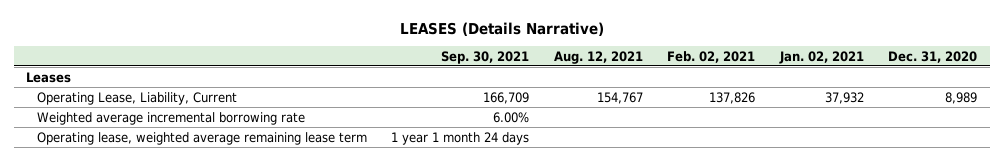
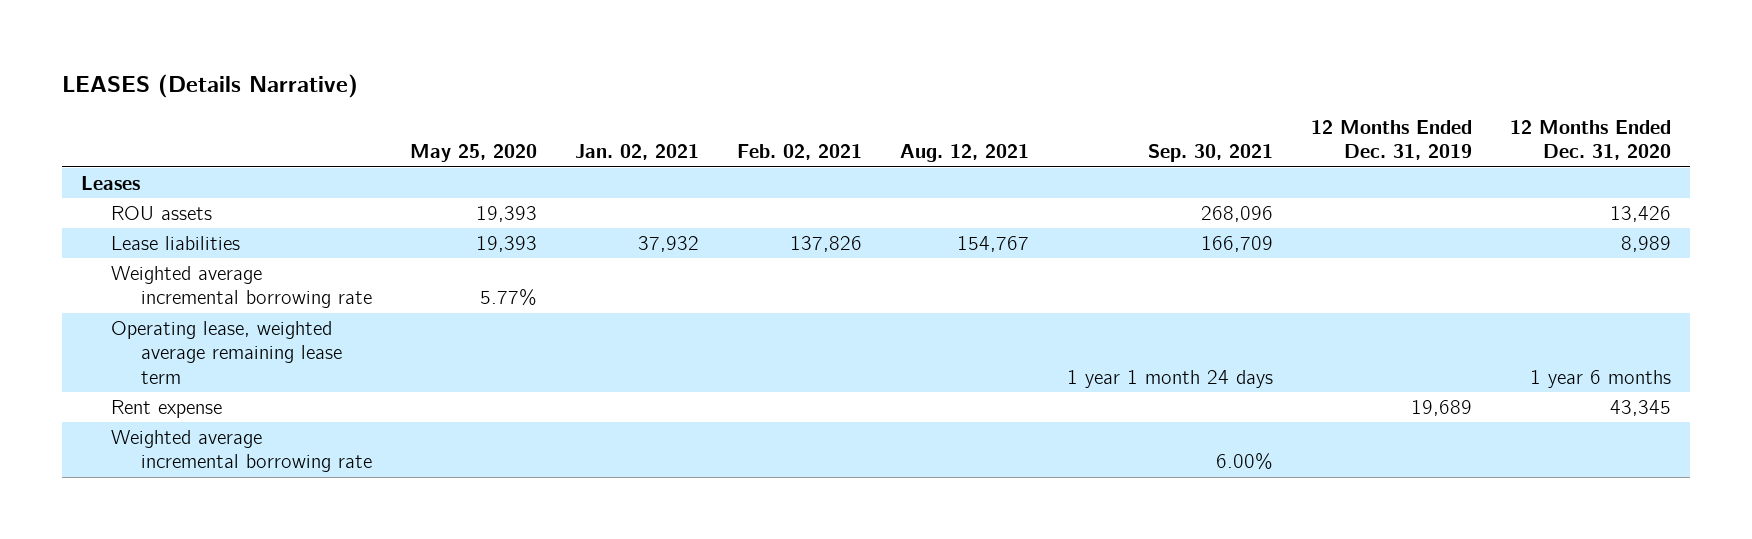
- | Sep. 30, 2021 | Aug. 12, 2021 | Feb. 02, 2021 | Jan. 02, 2021 | Dec. 31, 2020
+ | May 25, 2020 | Jan. 02, 2021 | Feb. 02, 2021 | Aug. 12, 2021 | Sep. 30, 2021 | 12 Months Ended Dec. 31, 2019 | 12 Months Ended Dec. 31, 2020
- Operating Lease, Liability, Current | 166,709 | 154,767 | 137,826 | 37,932 | 8,989
+ ROU assets | 19,393 | | | | 268,096 | | 13,426
+ Lease liabilities | 19,393 | 37,932 | 137,826 | 154,767 | 166,709 | | 8,989
+ Weighted average incremental borrowing rate | 5.77% | | | | | |
+ Rent expense | | | | | | 19,689 | 43,345
moved down: Weighted average incremental borrowing rate | | | | | 6.00% | |

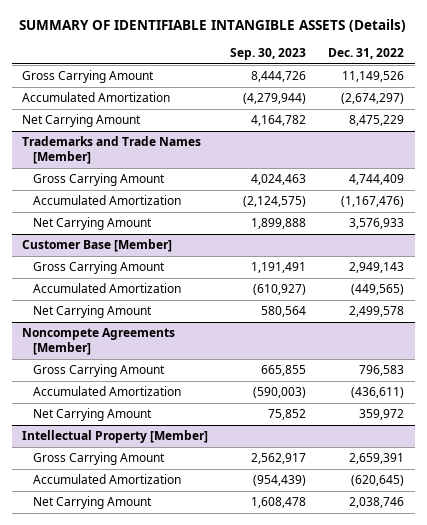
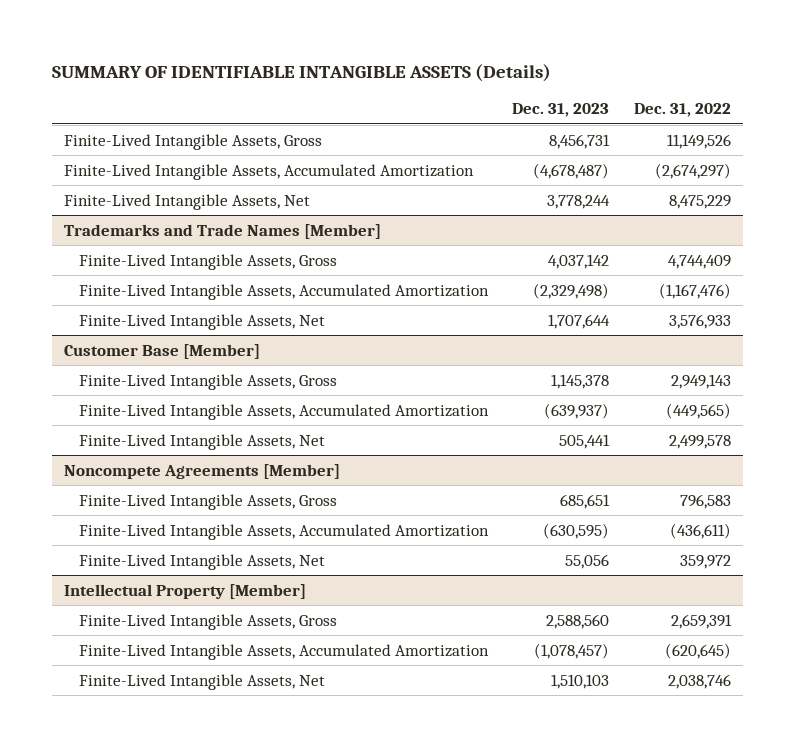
- | Sep. 30, 2023 | Dec. 31, 2022
+ | Dec. 31, 2023 | Dec. 31, 2022
- Gross Carrying Amount | 8,444,726 | 11,149,526
- Accumulated Amortization | (4,279,944) | (2,674,297)
- Net Carrying Amount | 4,164,782 | 8,475,229
+ Finite-Lived Intangible Assets, Gross | 8,456,731 | 11,149,526
+ Finite-Lived Intangible Assets, Accumulated Amortization | (4,678,487) | (2,674,297)
+ Finite-Lived Intangible Assets, Net | 3,778,244 | 8,475,229
@ Trademarks and Trade Names [Member]
- Gross Carrying Amount | 4,024,463 | 4,744,409
- Accumulated Amortization | (2,124,575) | (1,167,476)
- Net Carrying Amount | 1,899,888 | 3,576,933
+ Finite-Lived Intangible Assets, Gross | 4,037,142 | 4,744,409
+ Finite-Lived Intangible Assets, Accumulated Amortization | (2,329,498) | (1,167,476)
+ Finite-Lived Intangible Assets, Net | 1,707,644 | 3,576,933
@ Customer Base [Member]
- Gross Carrying Amount | 1,191,491 | 2,949,143
- Accumulated Amortization | (610,927) | (449,565)
- Net Carrying Amount | 580,564 | 2,499,578
+ Finite-Lived Intangible Assets, Gross | 1,145,378 | 2,949,143
+ Finite-Lived Intangible Assets, Accumulated Amortization | (639,937) | (449,565)
+ Finite-Lived Intangible Assets, Net | 505,441 | 2,499,578
@ Noncompete Agreements [Member]
- Gross Carrying Amount | 665,855 | 796,583
- Accumulated Amortization | (590,003) | (436,611)
- Net Carrying Amount | 75,852 | 359,972
+ Finite-Lived Intangible Assets, Gross | 685,651 | 796,583
+ Finite-Lived Intangible Assets, Accumulated Amortization | (630,595) | (436,611)
+ Finite-Lived Intangible Assets, Net | 55,056 | 359,972
@ Intellectual Property [Member]
- Gross Carrying Amount | 2,562,917 | 2,659,391
- Accumulated Amortization | (954,439) | (620,645)
- Net Carrying Amount | 1,608,478 | 2,038,746
+ Finite-Lived Intangible Assets, Gross | 2,588,560 | 2,659,391
+ Finite-Lived Intangible Assets, Accumulated Amortization | (1,078,457) | (620,645)
+ Finite-Lived Intangible Assets, Net | 1,510,103 | 2,038,746

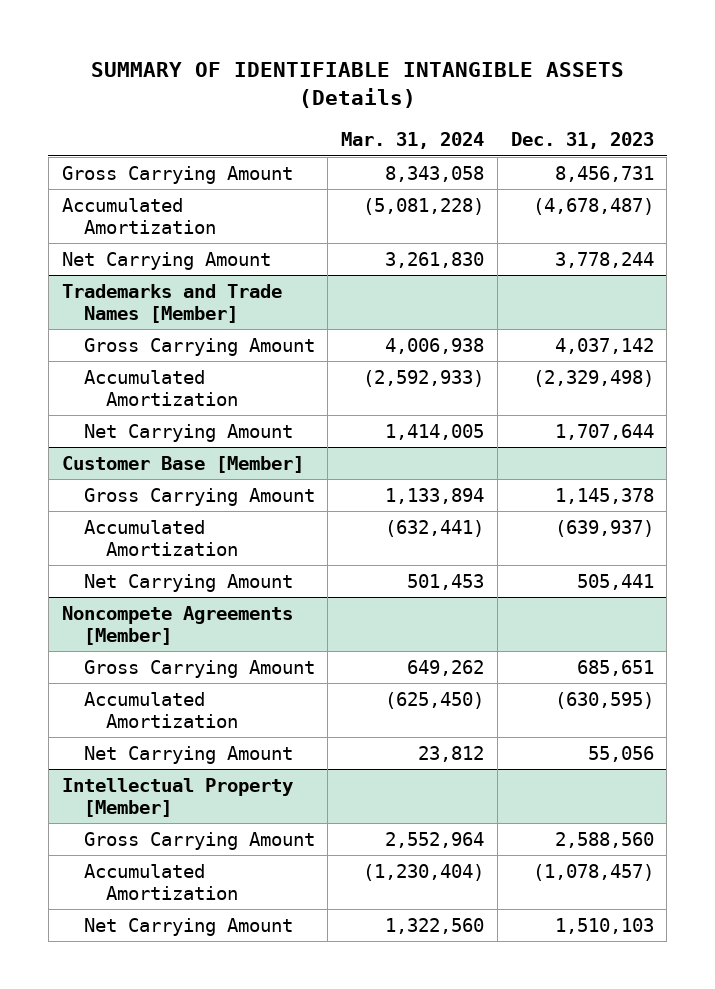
- | Dec. 31, 2023 | Dec. 31, 2022
+ | Mar. 31, 2024 | Dec. 31, 2023
- Finite-Lived Intangible Assets, Gross | 8,456,731 | 11,149,526
- Finite-Lived Intangible Assets, Accumulated Amortization | (4,678,487) | (2,674,297)
- Finite-Lived Intangible Assets, Net | 3,778,244 | 8,475,229
+ Gross Carrying Amount | 8,343,058 | 8,456,731
+ Accumulated Amortization | (5,081,228) | (4,678,487)
+ Net Carrying Amount | 3,261,830 | 3,778,244
@ Trademarks and Trade Names [Member]
- Finite-Lived Intangible Assets, Gross | 4,037,142 | 4,744,409
- Finite-Lived Intangible Assets, Accumulated Amortization | (2,329,498) | (1,167,476)
- Finite-Lived Intangible Assets, Net | 1,707,644 | 3,576,933
+ Gross Carrying Amount | 4,006,938 | 4,037,142
+ Accumulated Amortization | (2,592,933) | (2,329,498)
+ Net Carrying Amount | 1,414,005 | 1,707,644
@ Customer Base [Member]
- Finite-Lived Intangible Assets, Gross | 1,145,378 | 2,949,143
- Finite-Lived Intangible Assets, Accumulated Amortization | (639,937) | (449,565)
- Finite-Lived Intangible Assets, Net | 505,441 | 2,499,578
+ Gross Carrying Amount | 1,133,894 | 1,145,378
+ Accumulated Amortization | (632,441) | (639,937)
+ Net Carrying Amount | 501,453 | 505,441
@ Noncompete Agreements [Member]
- Finite-Lived Intangible Assets, Gross | 685,651 | 796,583
- Finite-Lived Intangible Assets, Accumulated Amortization | (630,595) | (436,611)
- Finite-Lived Intangible Assets, Net | 55,056 | 359,972
+ Gross Carrying Amount | 649,262 | 685,651
+ Accumulated Amortization | (625,450) | (630,595)
+ Net Carrying Amount | 23,812 | 55,056
@ Intellectual Property [Member]
- Finite-Lived Intangible Assets, Gross | 2,588,560 | 2,659,391
- Finite-Lived Intangible Assets, Accumulated Amortization | (1,078,457) | (620,645)
- Finite-Lived Intangible Assets, Net | 1,510,103 | 2,038,746
+ Gross Carrying Amount | 2,552,964 | 2,588,560
+ Accumulated Amortization | (1,230,404) | (1,078,457)
+ Net Carrying Amount | 1,322,560 | 1,510,103

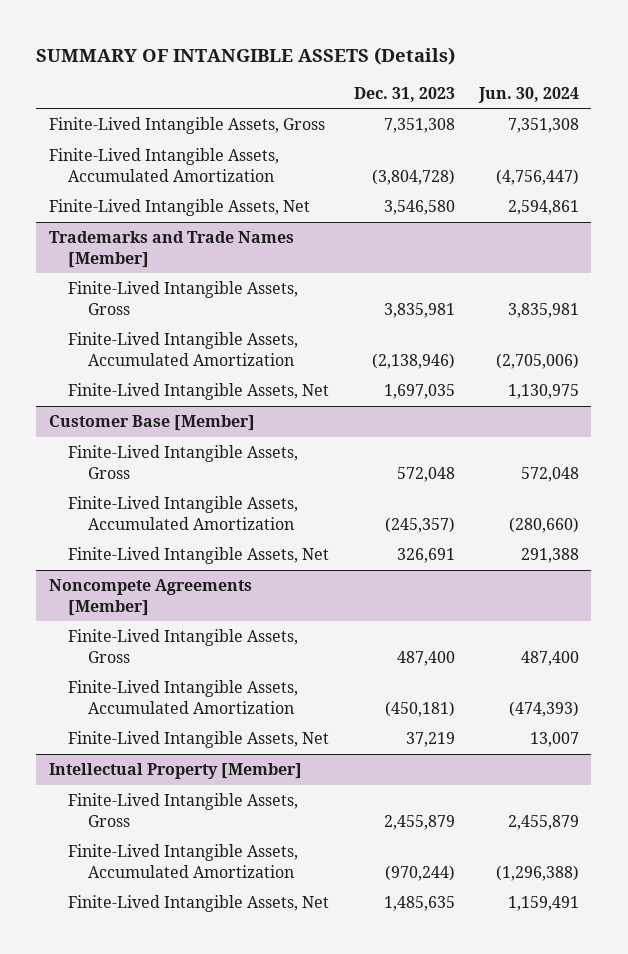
- SUMMARY OF IDENTIFIABLE INTANGIBLE ASSETS (Details)
+ SUMMARY OF INTANGIBLE ASSETS (Details)
- | Mar. 31, 2024 | Dec. 31, 2023
+ | Dec. 31, 2023 | Jun. 30, 2024
- Gross Carrying Amount | 8,343,058 | 8,456,731
- Accumulated Amortization | (5,081,228) | (4,678,487)
- Net Carrying Amount | 3,261,830 | 3,778,244
+ Finite-Lived Intangible Assets, Gross | 7,351,308 | 7,351,308
+ Finite-Lived Intangible Assets, Accumulated Amortization | (3,804,728) | (4,756,447)
+ Finite-Lived Intangible Assets, Net | 3,546,580 | 2,594,861
@ Trademarks and Trade Names [Member]
- Gross Carrying Amount | 4,006,938 | 4,037,142
- Accumulated Amortization | (2,592,933) | (2,329,498)
- Net Carrying Amount | 1,414,005 | 1,707,644
+ Finite-Lived Intangible Assets, Gross | 3,835,981 | 3,835,981
+ Finite-Lived Intangible Assets, Accumulated Amortization | (2,138,946) | (2,705,006)
+ Finite-Lived Intangible Assets, Net | 1,697,035 | 1,130,975
@ Customer Base [Member]
- Gross Carrying Amount | 1,133,894 | 1,145,378
- Accumulated Amortization | (632,441) | (639,937)
- Net Carrying Amount | 501,453 | 505,441
+ Finite-Lived Intangible Assets, Gross | 572,048 | 572,048
+ Finite-Lived Intangible Assets, Accumulated Amortization | (245,357) | (280,660)
+ Finite-Lived Intangible Assets, Net | 326,691 | 291,388
@ Noncompete Agreements [Member]
- Gross Carrying Amount | 649,262 | 685,651
- Accumulated Amortization | (625,450) | (630,595)
- Net Carrying Amount | 23,812 | 55,056
+ Finite-Lived Intangible Assets, Gross | 487,400 | 487,400
+ Finite-Lived Intangible Assets, Accumulated Amortization | (450,181) | (474,393)
+ Finite-Lived Intangible Assets, Net | 37,219 | 13,007
@ Intellectual Property [Member]
- Gross Carrying Amount | 2,552,964 | 2,588,560
- Accumulated Amortization | (1,230,404) | (1,078,457)
- Net Carrying Amount | 1,322,560 | 1,510,103
+ Finite-Lived Intangible Assets, Gross | 2,455,879 | 2,455,879
+ Finite-Lived Intangible Assets, Accumulated Amortization | (970,244) | (1,296,388)
+ Finite-Lived Intangible Assets, Net | 1,485,635 | 1,159,491

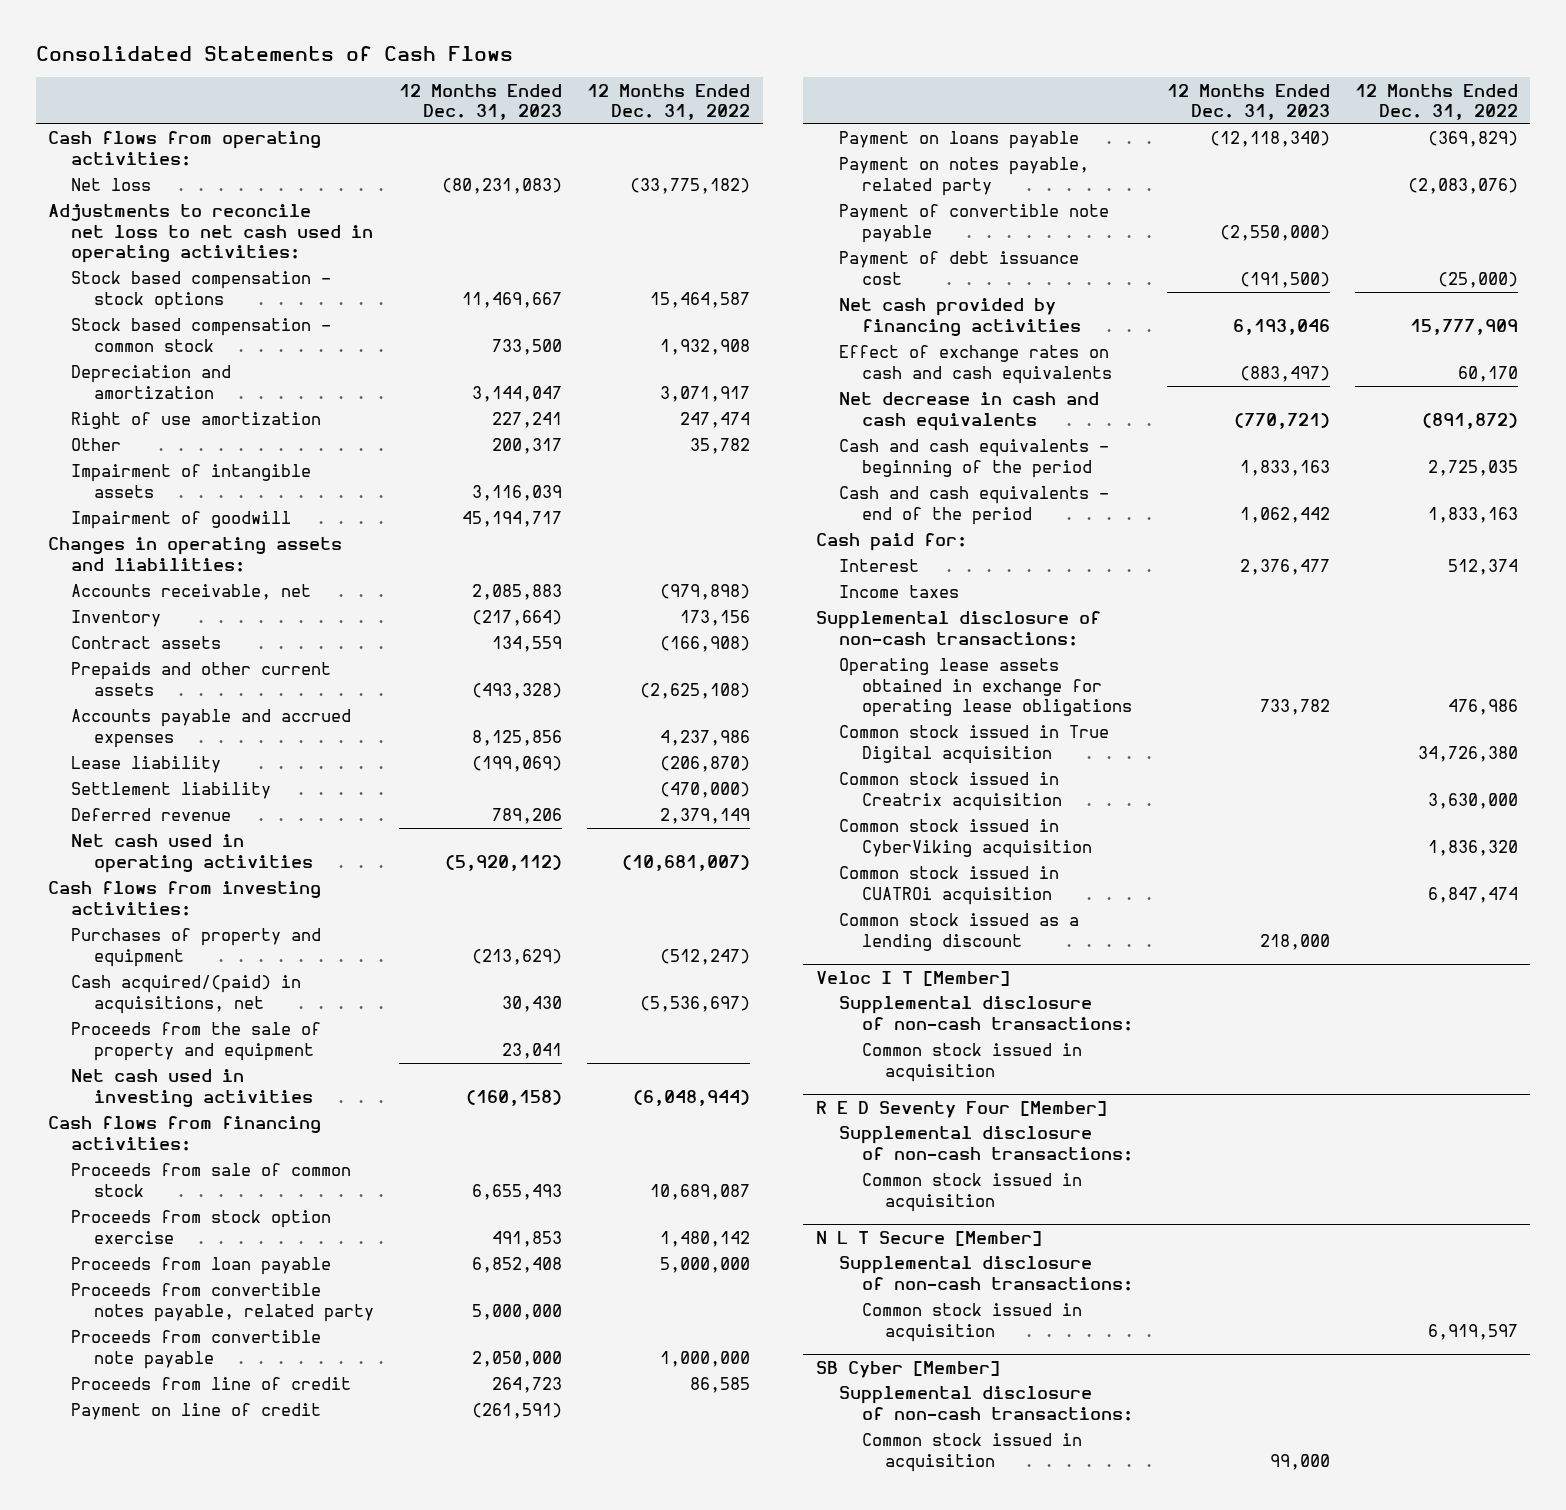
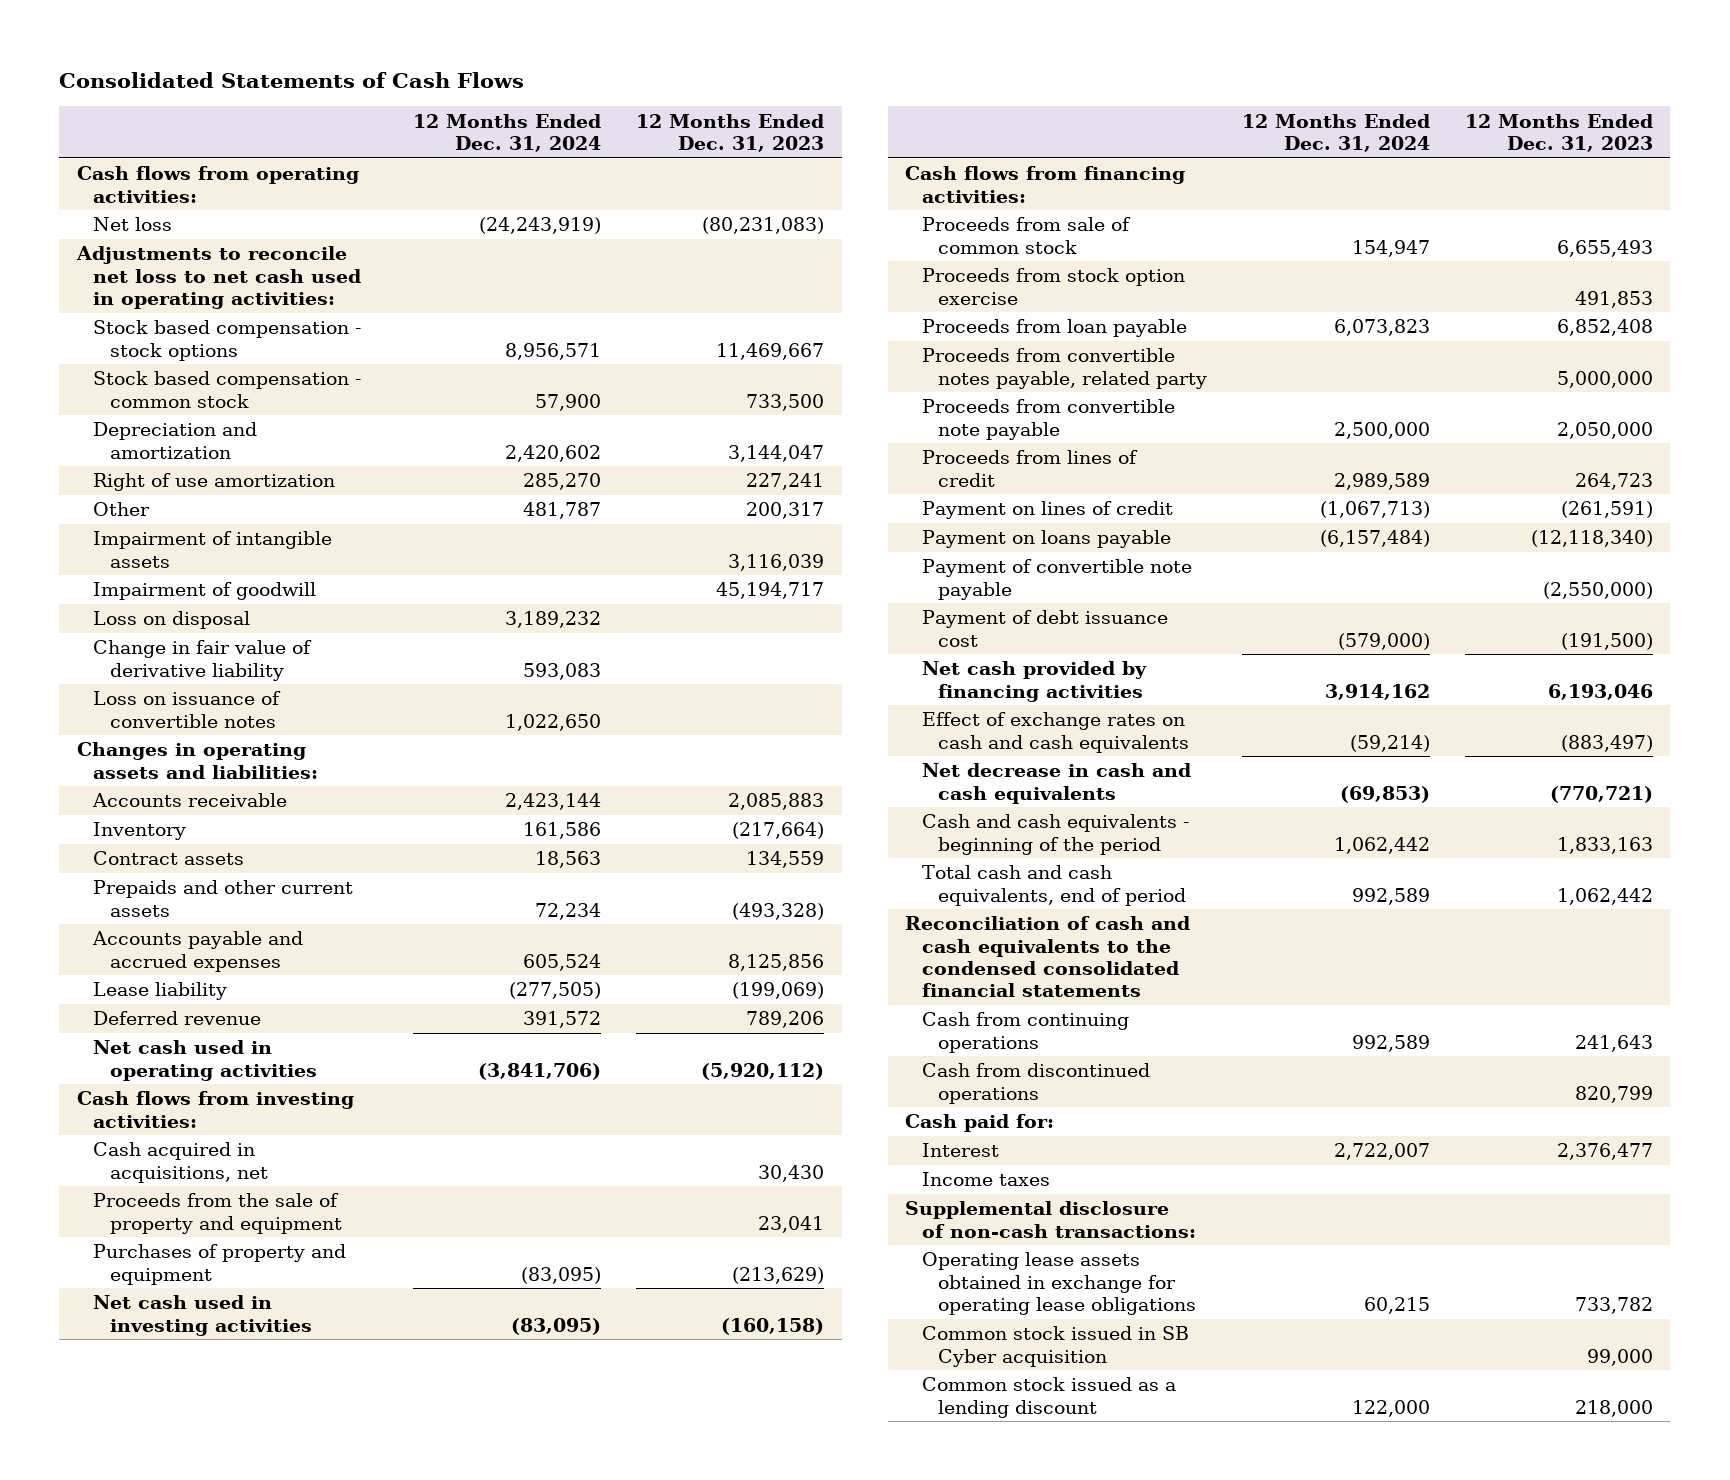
- | 12 Months Ended Dec. 31, 2023 | 12 Months Ended Dec. 31, 2022
+ | 12 Months Ended Dec. 31, 2024 | 12 Months Ended Dec. 31, 2023
+ Loss on disposal | 3,189,232 |
+ Change in fair value of derivative liability | 593,083 |
+ Loss on issuance of convertible notes | 1,022,650 |
- Accounts receivable, net | 2,085,883 | (979,898)
+ Accounts receivable | 2,423,144 | 2,085,883
- Settlement liability | | (470,000)
- Cash acquired/(paid) in acquisitions, net | 30,430 | (5,536,697)
+ Cash acquired in acquisitions, net | | 30,430
moved down: Purchases of property and equipment | (83,095) | (213,629)
- Proceeds from line of credit | 264,723 | 86,585
- Payment on line of credit | (261,591) |
+ Proceeds from lines of credit | 2,989,589 | 264,723
+ Payment on lines of credit | (1,067,713) | (261,591)
- Payment on notes payable, related party | | (2,083,076)
- Cash and cash equivalents - end of the period | 1,062,442 | 1,833,163
+ Total cash and cash equivalents, end of period | 992,589 | 1,062,442
+ Reconciliation of cash and cash equivalents to the condensed consolidated financial statements
+ Cash from continuing operations | 992,589 | 241,643
+ Cash from discontinued operations | | 820,799
- Common stock issued in True Digital acquisition | | 34,726,380
- Common stock issued in Creatrix acquisition | | 3,630,000
- Common stock issued in CyberViking acquisition | | 1,836,320
- Common stock issued in CUATROi acquisition | | 6,847,474
+ Common stock issued in SB Cyber acquisition | | 99,000
- Veloc I T [Member]
- Supplemental disclosure of non-cash transactions:
- Common stock issued in acquisition
- R E D Seventy Four [Member]
- Supplemental disclosure of non-cash transactions:
- Common stock issued in acquisition
- N L T Secure [Member]
- Supplemental disclosure of non-cash transactions:
- Common stock issued in acquisition | | 6,919,597
- SB Cyber [Member]
- Supplemental disclosure of non-cash transactions:
- Common stock issued in acquisition | 99,000 |

